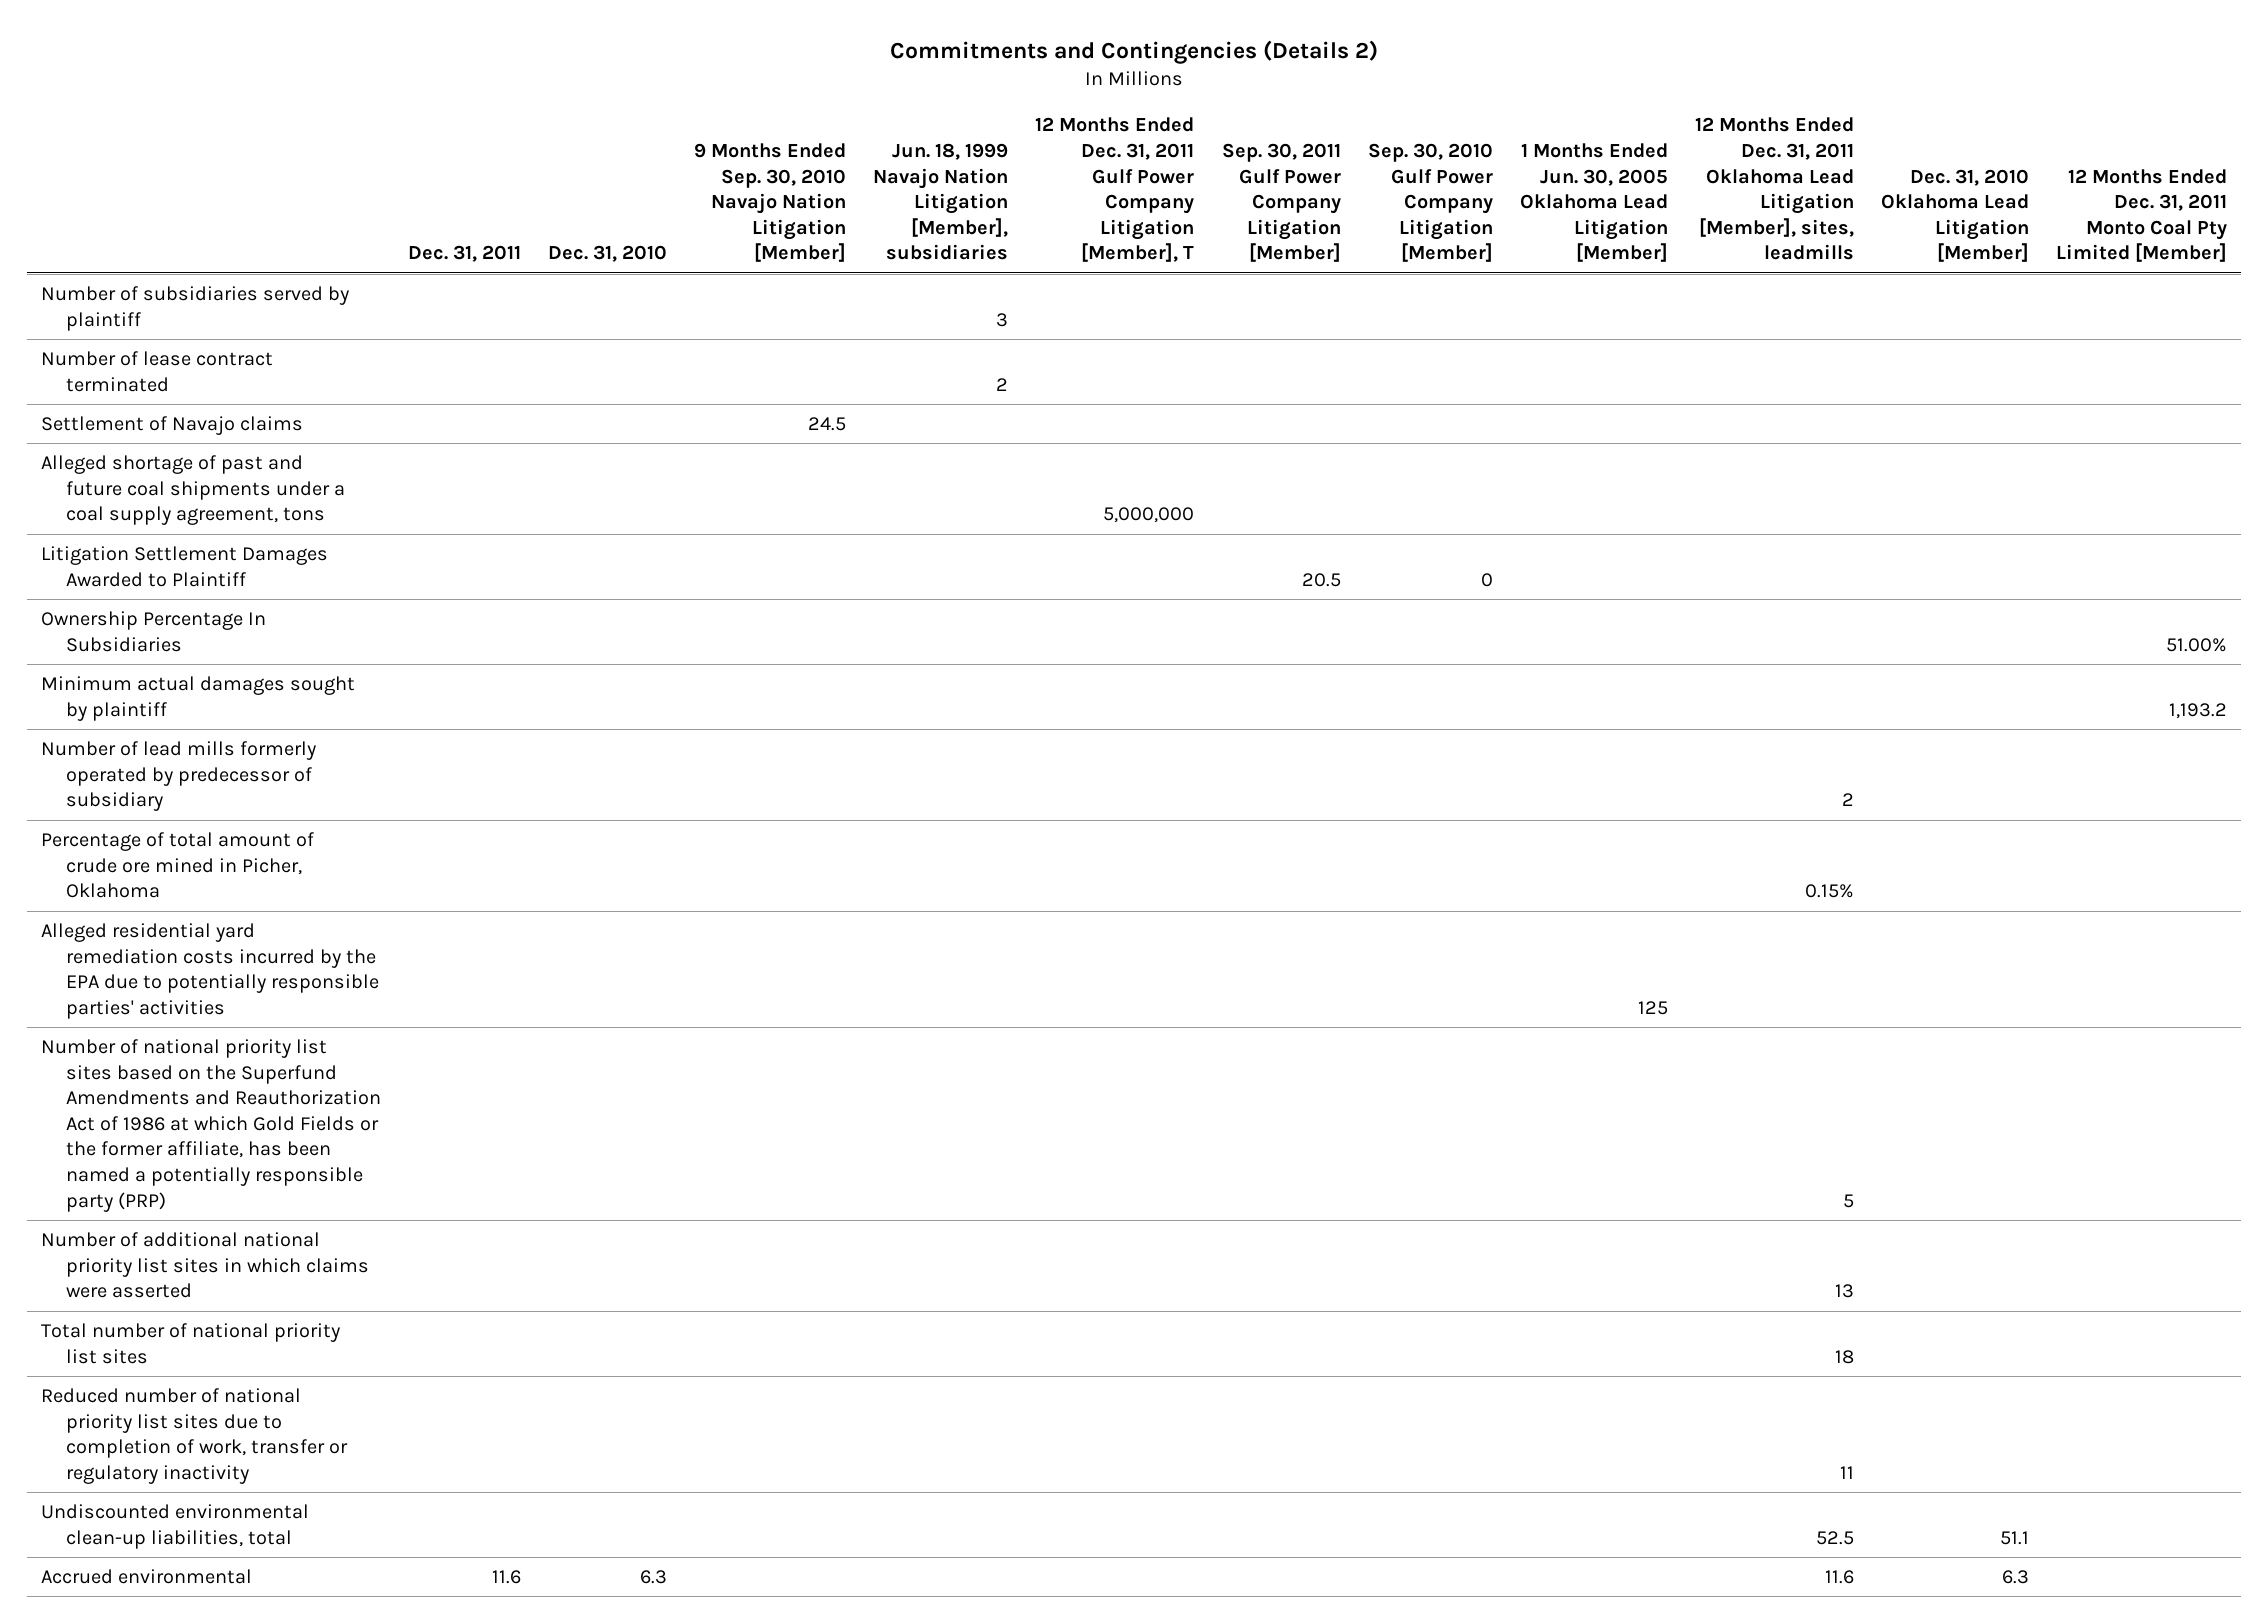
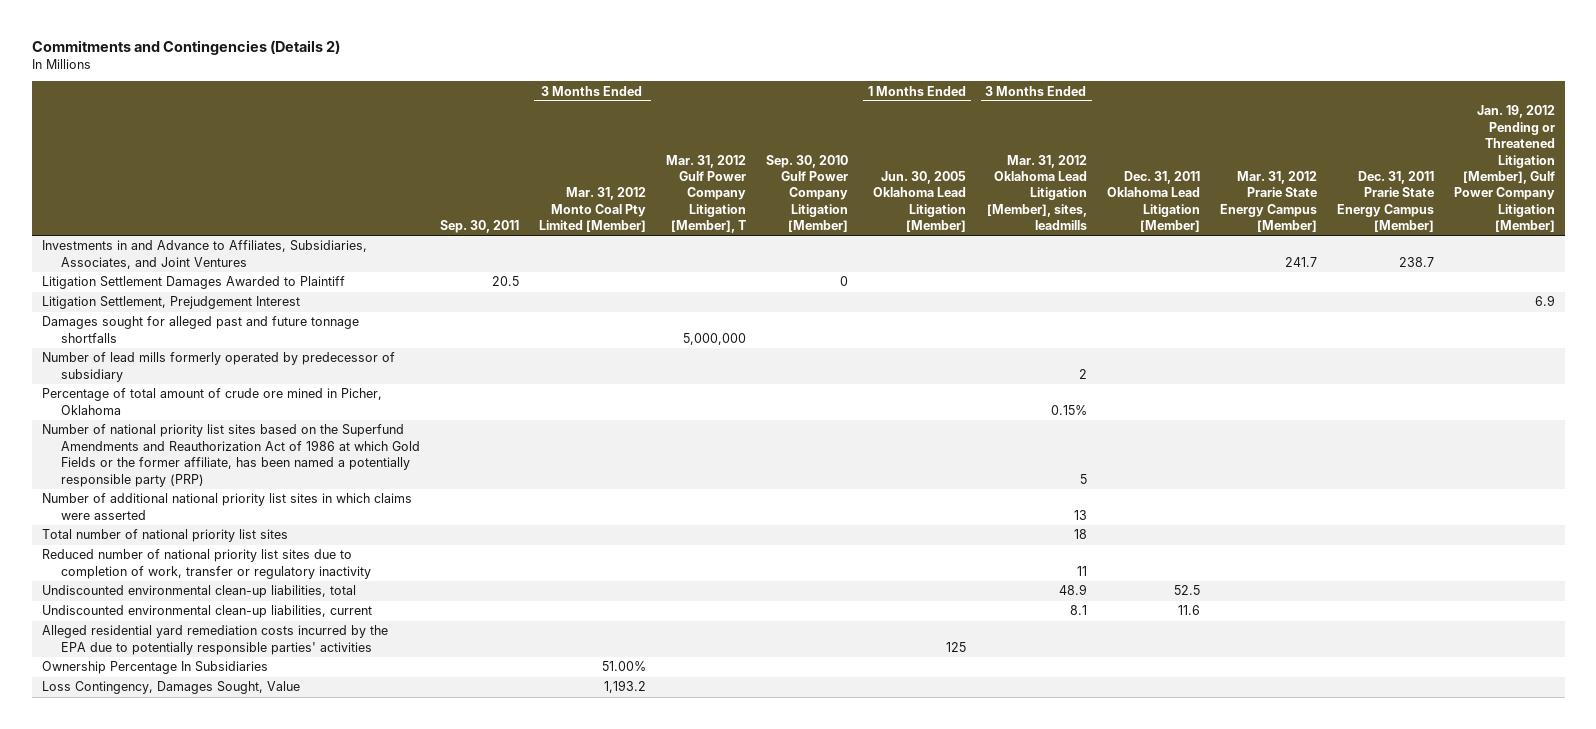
- | Dec. 31, 2011 | Dec. 31, 2010 | 9 Months Ended Sep. 30, 2010 Navajo Nation Litigation [Member] | Jun. 18, 1999 Navajo Nation Litigation [Member], subsidiaries | 12 Months Ended Dec. 31, 2011 Gulf Power Company Litigation [Member], T | Sep. 30, 2011 Gulf Power Company Litigation [Member] | Sep. 30, 2010 Gulf Power Company Litigation [Member] | 1 Months Ended Jun. 30, 2005 Oklahoma Lead Litigation [Member] | 12 Months Ended Dec. 31, 2011 Oklahoma Lead Litigation [Member], sites, leadmills | Dec. 31, 2010 Oklahoma Lead Litigation [Member] | 12 Months Ended Dec. 31, 2011 Monto Coal Pty Limited [Member]
+ | Sep. 30, 2011 | 3 Months Ended Mar. 31, 2012 Monto Coal Pty Limited [Member] | Mar. 31, 2012 Gulf Power Company Litigation [Member], T | Sep. 30, 2010 Gulf Power Company Litigation [Member] | 1 Months Ended Jun. 30, 2005 Oklahoma Lead Litigation [Member] | 3 Months Ended Mar. 31, 2012 Oklahoma Lead Litigation [Member], sites, leadmills | Dec. 31, 2011 Oklahoma Lead Litigation [Member] | Mar. 31, 2012 Prarie State Energy Campus [Member] | Dec. 31, 2011 Prarie State Energy Campus [Member] | Jan. 19, 2012 Pending or Threatened Litigation [Member], Gulf Power Company Litigation [Member]
- Number of subsidiaries served by plaintiff | | | | 3 | | | | | | |
- Number of lease contract terminated | | | | 2 | | | | | | |
- Settlement of Navajo claims | | | 24.5 | | | | | | | |
- Alleged shortage of past and future coal shipments under a coal supply agreement, tons | | | | | 5,000,000 | | | | | |
+ Investments in and Advance to Affiliates, Subsidiaries, Associates, and Joint Ventures | | | | | | | | 241.7 | 238.7 |
- Minimum actual damages sought by plaintiff | | | | | | | | | | | 1,193.2
+ Litigation Settlement, Prejudgement Interest | | | | | | | | | | 6.9
+ Damages sought for alleged past and future tonnage shortfalls | | | 5,000,000 | | | | | | |
- Accrued environmental | 11.6 | 6.3 | | | | | | | 11.6 | 6.3 |
+ Undiscounted environmental clean-up liabilities, current | | | | | | 8.1 | 11.6 | | |
moved down: Alleged residential yard remediation costs incurred by the EPA due to potentially responsible parties' activities | | | | | 125 | | | | |
moved down: Ownership Percentage In Subsidiaries | | 51.00% | | | | | | | |
+ Loss Contingency, Damages Sought, Value | | 1,193.2 | | | | | | | |

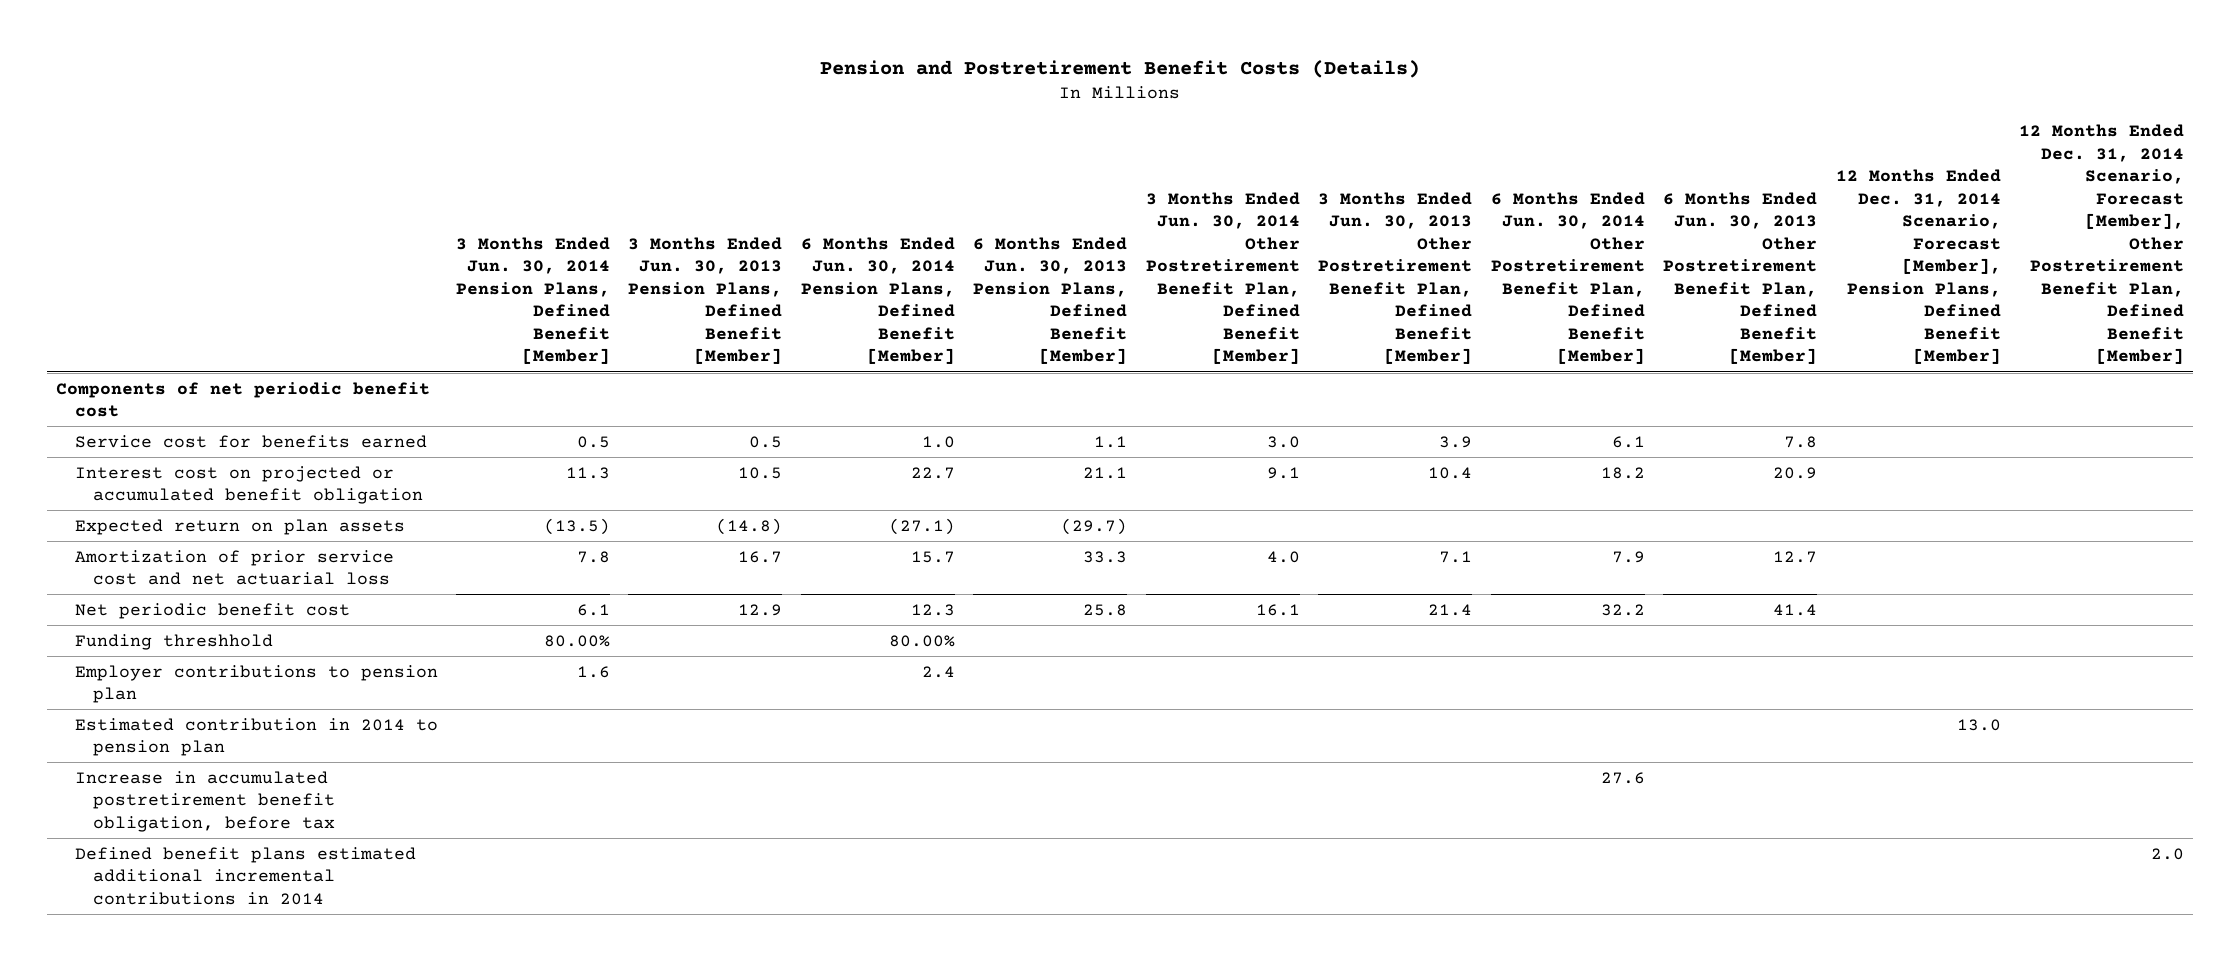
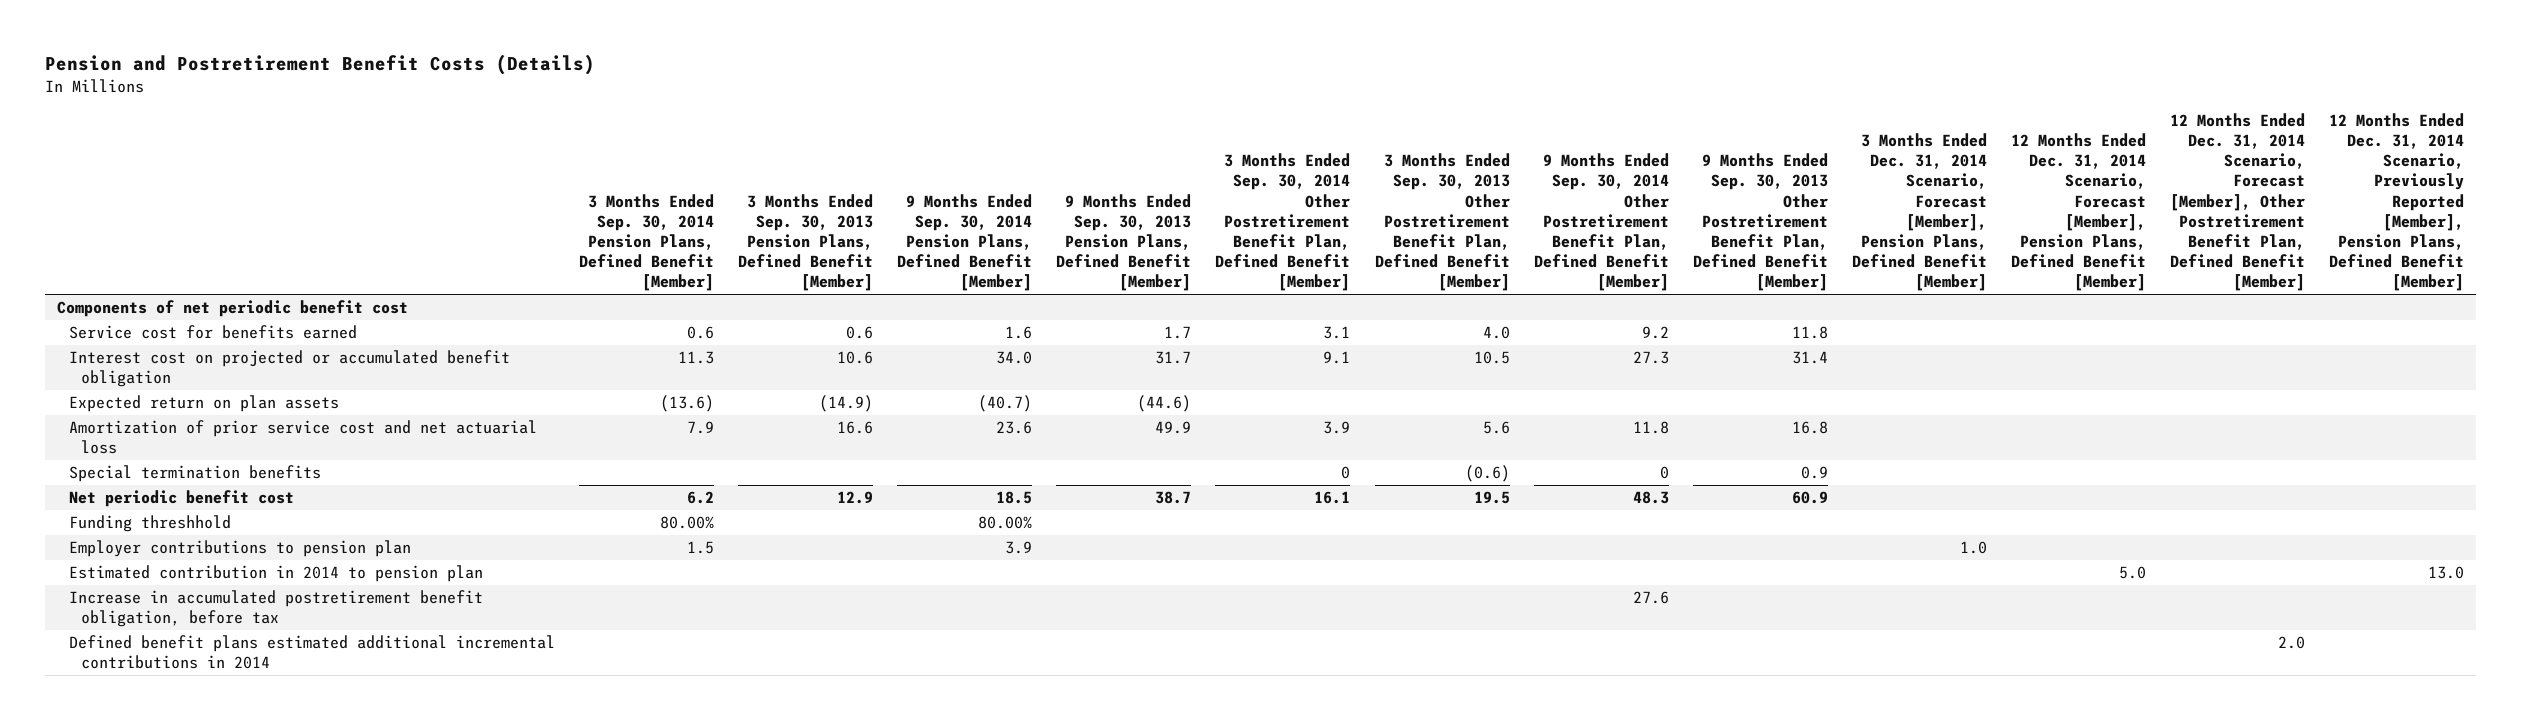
- | 3 Months Ended Jun. 30, 2014 Pension Plans, Defined Benefit [Member] | 3 Months Ended Jun. 30, 2013 Pension Plans, Defined Benefit [Member] | 6 Months Ended Jun. 30, 2014 Pension Plans, Defined Benefit [Member] | 6 Months Ended Jun. 30, 2013 Pension Plans, Defined Benefit [Member] | 3 Months Ended Jun. 30, 2014 Other Postretirement Benefit Plan, Defined Benefit [Member] | 3 Months Ended Jun. 30, 2013 Other Postretirement Benefit Plan, Defined Benefit [Member] | 6 Months Ended Jun. 30, 2014 Other Postretirement Benefit Plan, Defined Benefit [Member] | 6 Months Ended Jun. 30, 2013 Other Postretirement Benefit Plan, Defined Benefit [Member] | 12 Months Ended Dec. 31, 2014 Scenario, Forecast [Member], Pension Plans, Defined Benefit [Member] | 12 Months Ended Dec. 31, 2014 Scenario, Forecast [Member], Other Postretirement Benefit Plan, Defined Benefit [Member]
+ | 3 Months Ended Sep. 30, 2014 Pension Plans, Defined Benefit [Member] | 3 Months Ended Sep. 30, 2013 Pension Plans, Defined Benefit [Member] | 9 Months Ended Sep. 30, 2014 Pension Plans, Defined Benefit [Member] | 9 Months Ended Sep. 30, 2013 Pension Plans, Defined Benefit [Member] | 3 Months Ended Sep. 30, 2014 Other Postretirement Benefit Plan, Defined Benefit [Member] | 3 Months Ended Sep. 30, 2013 Other Postretirement Benefit Plan, Defined Benefit [Member] | 9 Months Ended Sep. 30, 2014 Other Postretirement Benefit Plan, Defined Benefit [Member] | 9 Months Ended Sep. 30, 2013 Other Postretirement Benefit Plan, Defined Benefit [Member] | 3 Months Ended Dec. 31, 2014 Scenario, Forecast [Member], Pension Plans, Defined Benefit [Member] | 12 Months Ended Dec. 31, 2014 Scenario, Forecast [Member], Pension Plans, Defined Benefit [Member] | 12 Months Ended Dec. 31, 2014 Scenario, Forecast [Member], Other Postretirement Benefit Plan, Defined Benefit [Member] | 12 Months Ended Dec. 31, 2014 Scenario, Previously Reported [Member], Pension Plans, Defined Benefit [Member]
+ Special termination benefits | | | | | 0 | (0.6) | 0 | 0.9 | | | |
- Estimated contribution in 2014 to pension plan | | | | | | | | | 13.0 |
+ Estimated contribution in 2014 to pension plan | | | | | | | | | | 5.0 | | 13.0

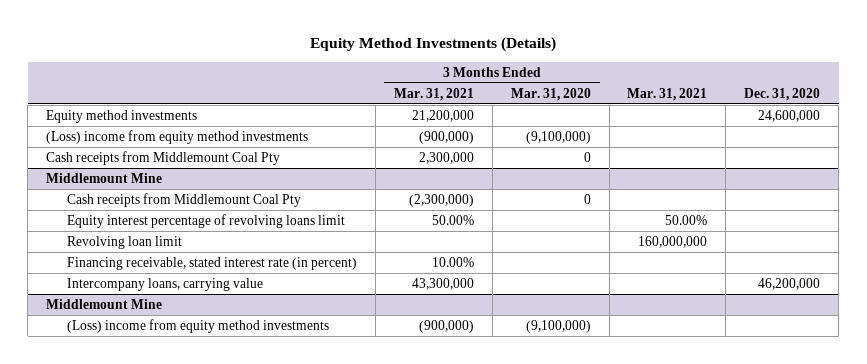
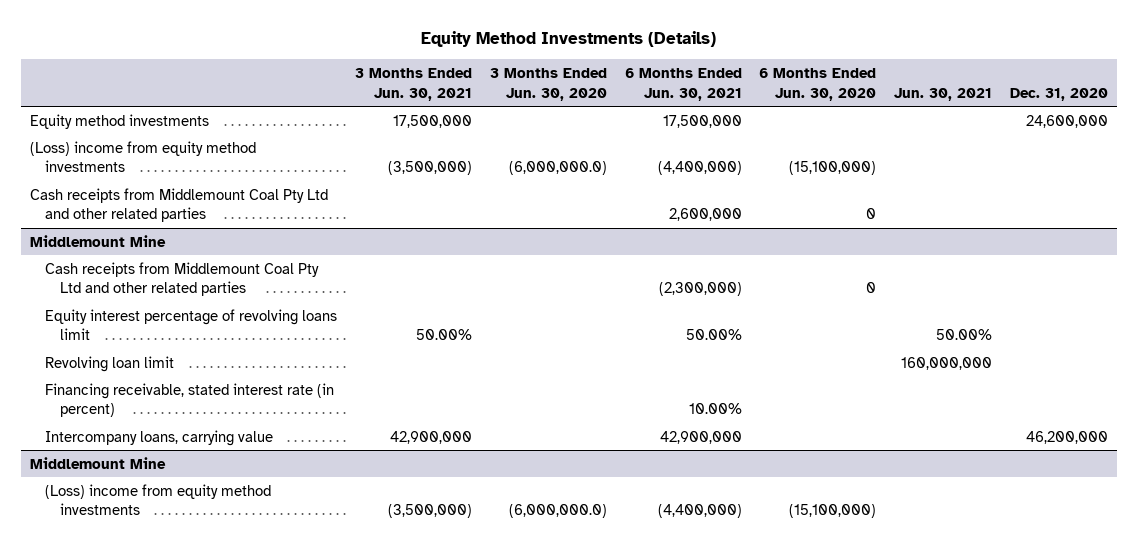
- | 3 Months Ended Mar. 31, 2021 | 3 Months Ended Mar. 31, 2020 | Mar. 31, 2021 | Dec. 31, 2020
+ | 3 Months Ended Jun. 30, 2021 | 3 Months Ended Jun. 30, 2020 | 6 Months Ended Jun. 30, 2021 | 6 Months Ended Jun. 30, 2020 | Jun. 30, 2021 | Dec. 31, 2020
- Cash receipts from Middlemount Coal Pty | 2,300,000 | 0 | |
+ Cash receipts from Middlemount Coal Pty Ltd and other related parties | | | 2,600,000 | 0 | |
@ Middlemount Mine
- Cash receipts from Middlemount Coal Pty | (2,300,000) | 0 | |
+ Cash receipts from Middlemount Coal Pty Ltd and other related parties | | | (2,300,000) | 0 | |

